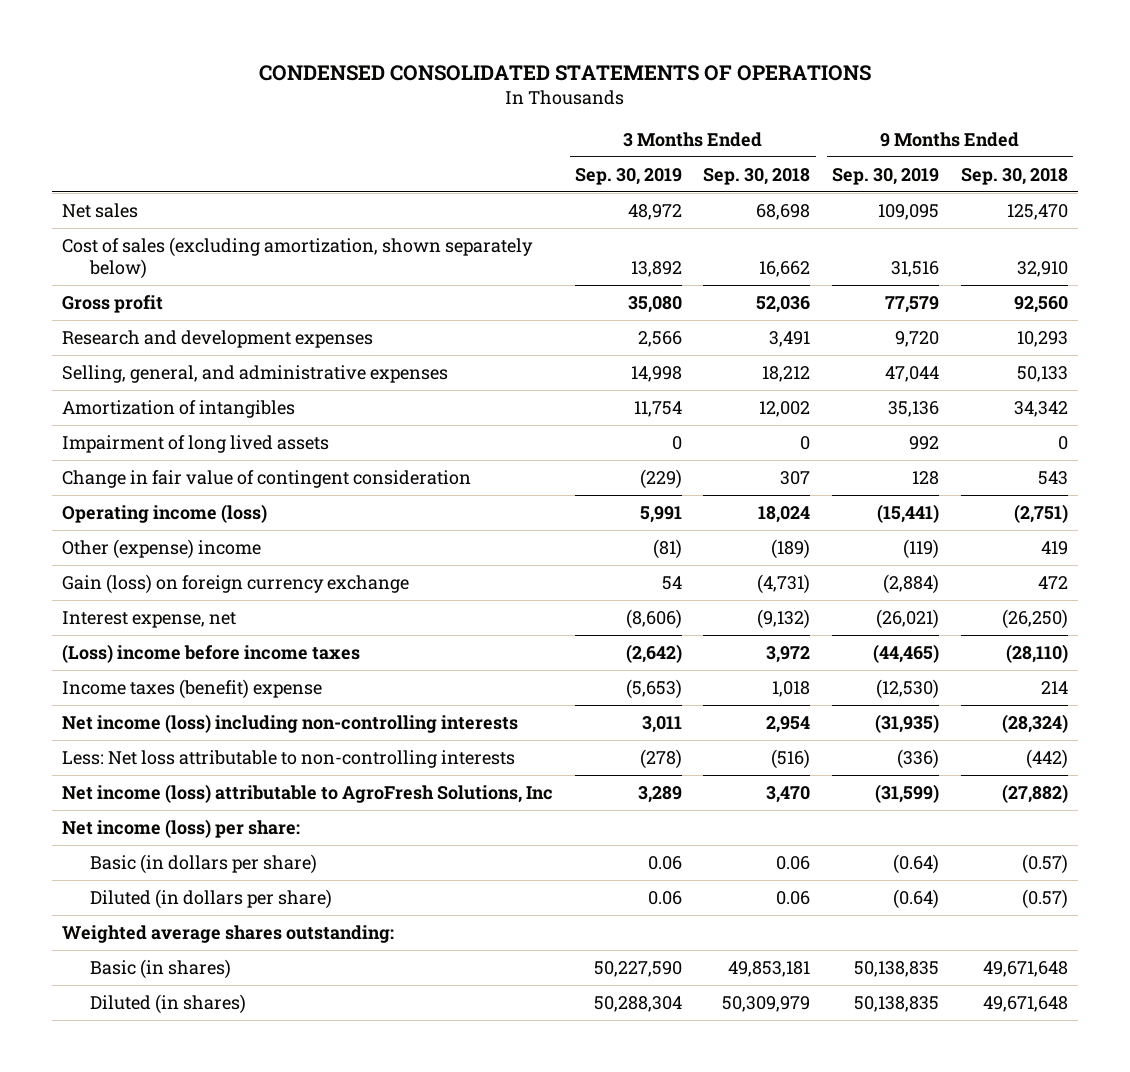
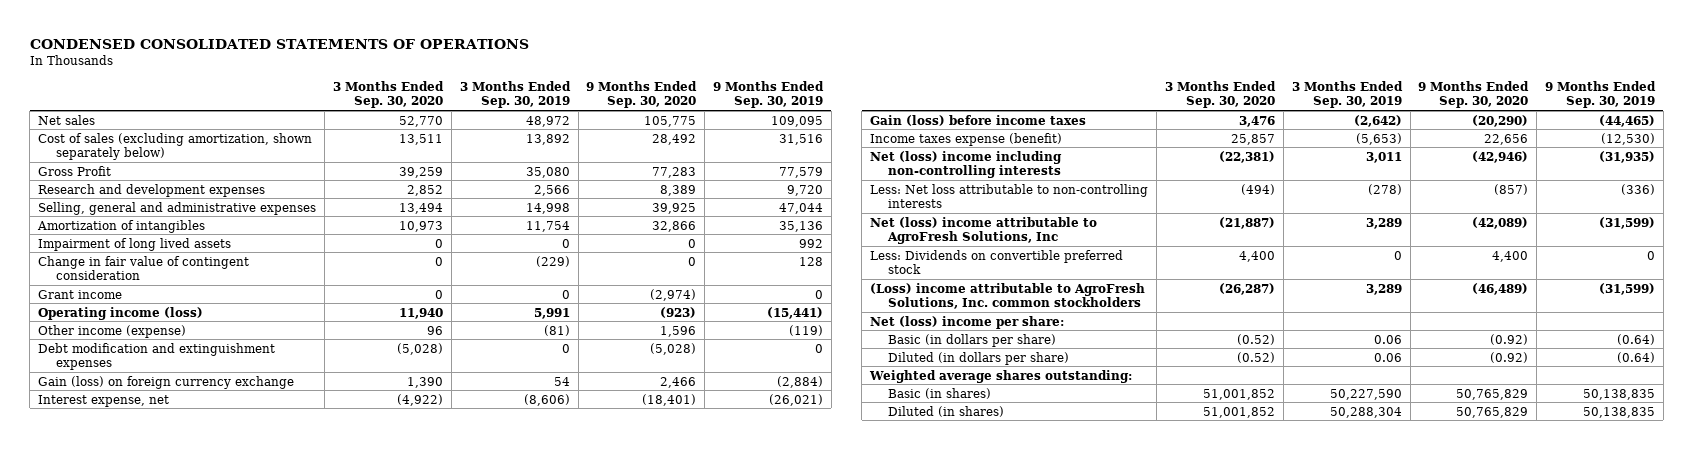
- | 3 Months Ended Sep. 30, 2019 | 3 Months Ended Sep. 30, 2018 | 9 Months Ended Sep. 30, 2019 | 9 Months Ended Sep. 30, 2018
+ | 3 Months Ended Sep. 30, 2020 | 3 Months Ended Sep. 30, 2019 | 9 Months Ended Sep. 30, 2020 | 9 Months Ended Sep. 30, 2019
- Gross profit | 35,080 | 52,036 | 77,579 | 92,560
+ Gross Profit | 39,259 | 35,080 | 77,283 | 77,579
- Selling, general, and administrative expenses | 14,998 | 18,212 | 47,044 | 50,133
+ Selling, general and administrative expenses | 13,494 | 14,998 | 39,925 | 47,044
+ Grant income | 0 | 0 | (2,974) | 0
- Other (expense) income | (81) | (189) | (119) | 419
+ Other income (expense) | 96 | (81) | 1,596 | (119)
+ Debt modification and extinguishment expenses | (5,028) | 0 | (5,028) | 0
- (Loss) income before income taxes | (2,642) | 3,972 | (44,465) | (28,110)
- Income taxes (benefit) expense | (5,653) | 1,018 | (12,530) | 214
- Net income (loss) including non-controlling interests | 3,011 | 2,954 | (31,935) | (28,324)
+ Gain (loss) before income taxes | 3,476 | (2,642) | (20,290) | (44,465)
+ Income taxes expense (benefit) | 25,857 | (5,653) | 22,656 | (12,530)
+ Net (loss) income including non-controlling interests | (22,381) | 3,011 | (42,946) | (31,935)
- Net income (loss) attributable to AgroFresh Solutions, Inc | 3,289 | 3,470 | (31,599) | (27,882)
- Net income (loss) per share:
+ Net (loss) income attributable to AgroFresh Solutions, Inc | (21,887) | 3,289 | (42,089) | (31,599)
+ Less: Dividends on convertible preferred stock | 4,400 | 0 | 4,400 | 0
+ (Loss) income attributable to AgroFresh Solutions, Inc. common stockholders | (26,287) | 3,289 | (46,489) | (31,599)
+ Net (loss) income per share:

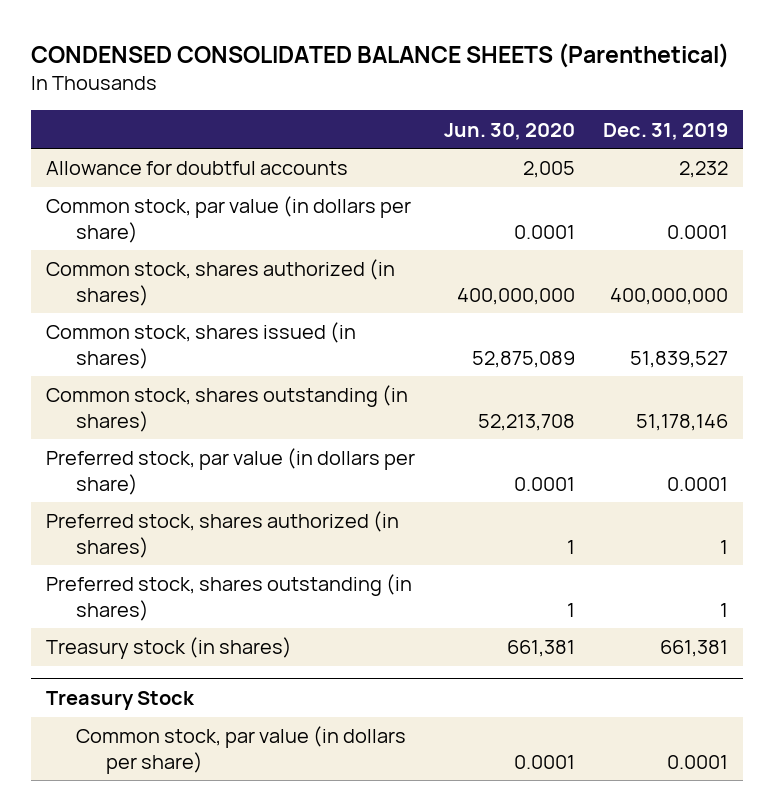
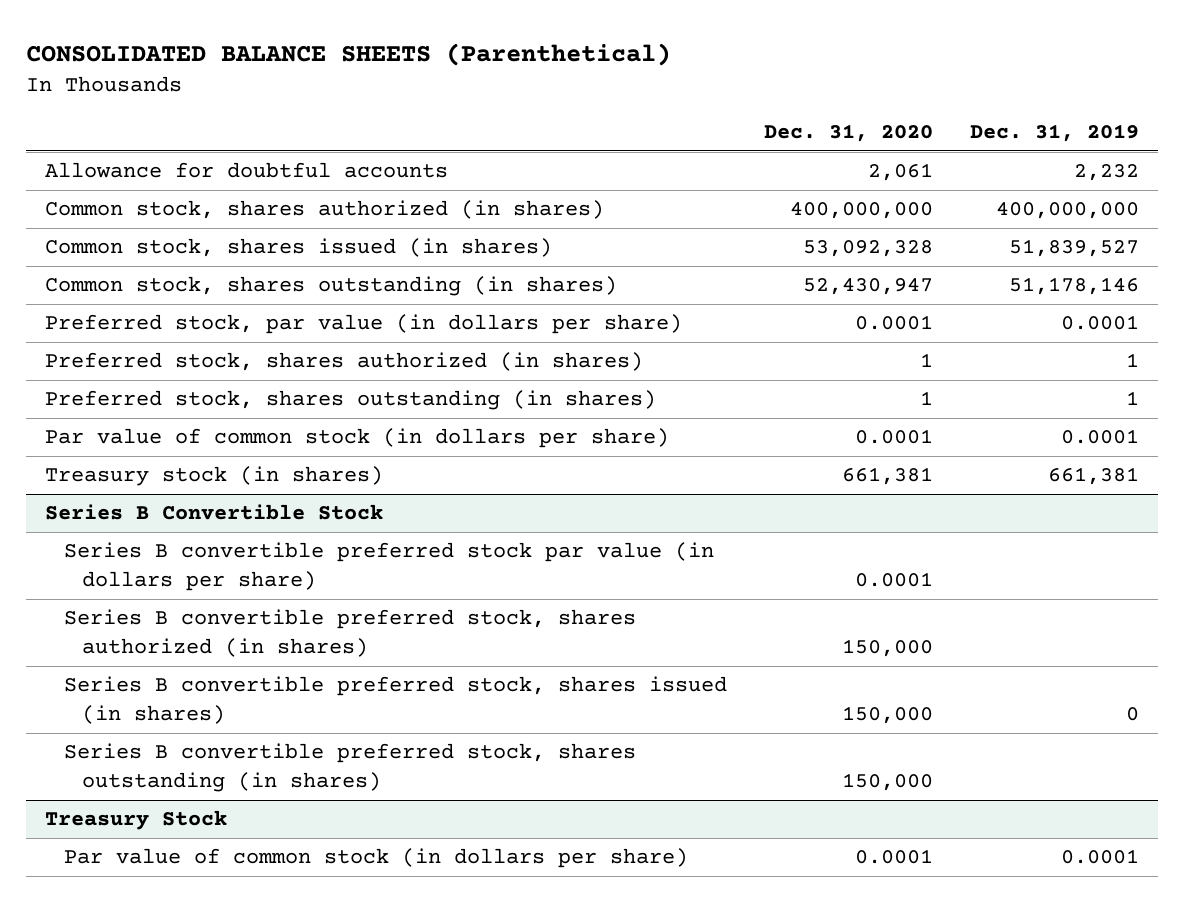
- CONDENSED CONSOLIDATED BALANCE SHEETS (Parenthetical)
+ CONSOLIDATED BALANCE SHEETS (Parenthetical)
- | Jun. 30, 2020 | Dec. 31, 2019
+ | Dec. 31, 2020 | Dec. 31, 2019
- Common stock, par value (in dollars per share) | 0.0001 | 0.0001
+ Par value of common stock (in dollars per share) | 0.0001 | 0.0001
+ Series B Convertible Stock
+ Series B convertible preferred stock par value (in dollars per share) | 0.0001 |
+ Series B convertible preferred stock, shares authorized (in shares) | 150,000 |
+ Series B convertible preferred stock, shares issued (in shares) | 150,000 | 0
+ Series B convertible preferred stock, shares outstanding (in shares) | 150,000 |
@ Treasury Stock
- Common stock, par value (in dollars per share) | 0.0001 | 0.0001
+ Par value of common stock (in dollars per share) | 0.0001 | 0.0001

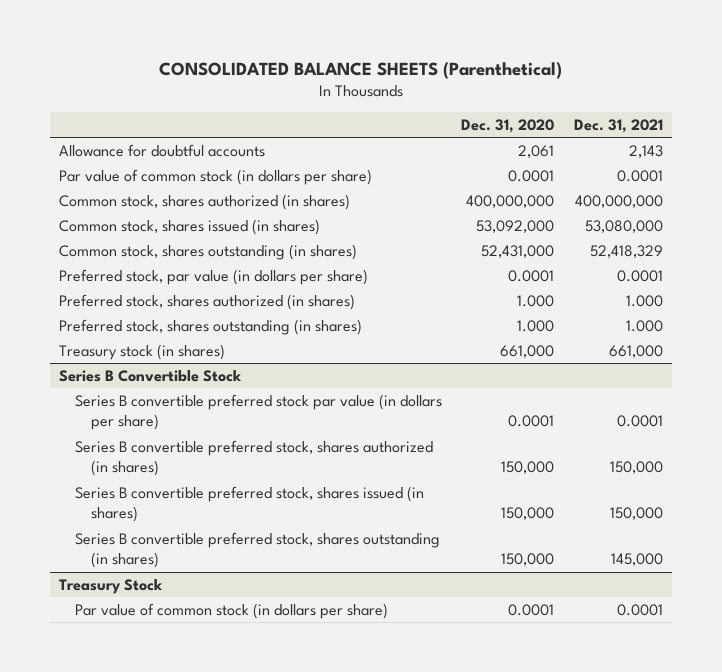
- | Dec. 31, 2020 | Dec. 31, 2019
+ | Dec. 31, 2020 | Dec. 31, 2021
moved up: Par value of common stock (in dollars per share) | 0.0001 | 0.0001
- Common stock, shares issued (in shares) | 53,092,328 | 51,839,527
- Common stock, shares outstanding (in shares) | 52,430,947 | 51,178,146
+ Common stock, shares issued (in shares) | 53,092,000 | 53,080,000
+ Common stock, shares outstanding (in shares) | 52,431,000 | 52,418,329
- Preferred stock, shares authorized (in shares) | 1 | 1
- Preferred stock, shares outstanding (in shares) | 1 | 1
- Treasury stock (in shares) | 661,381 | 661,381
+ Preferred stock, shares authorized (in shares) | 1.000 | 1.000
+ Preferred stock, shares outstanding (in shares) | 1.000 | 1.000
+ Treasury stock (in shares) | 661,000 | 661,000

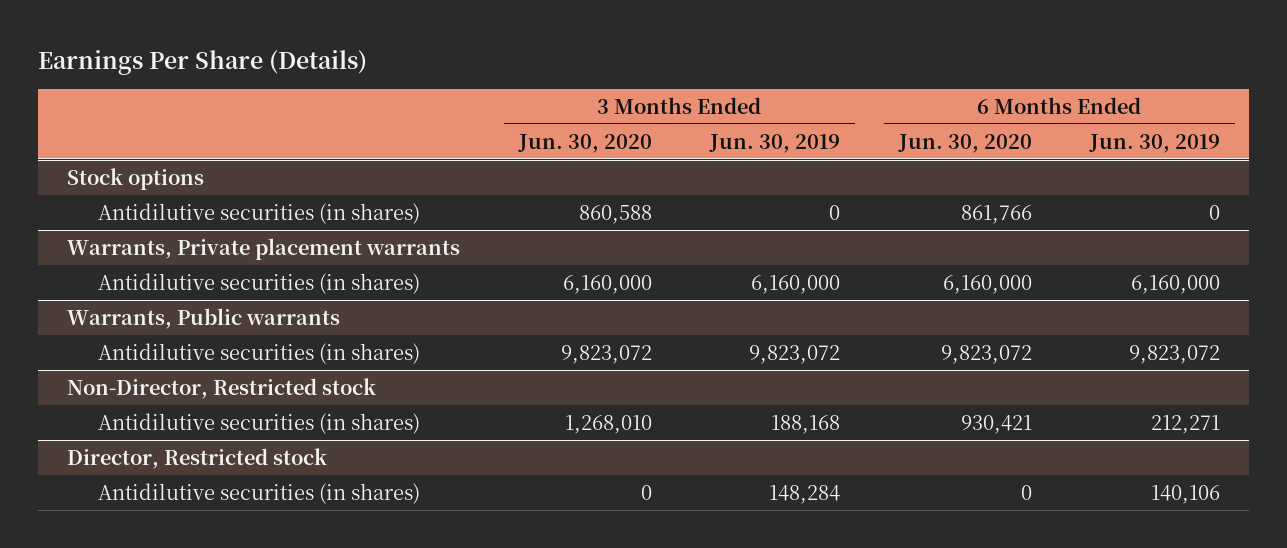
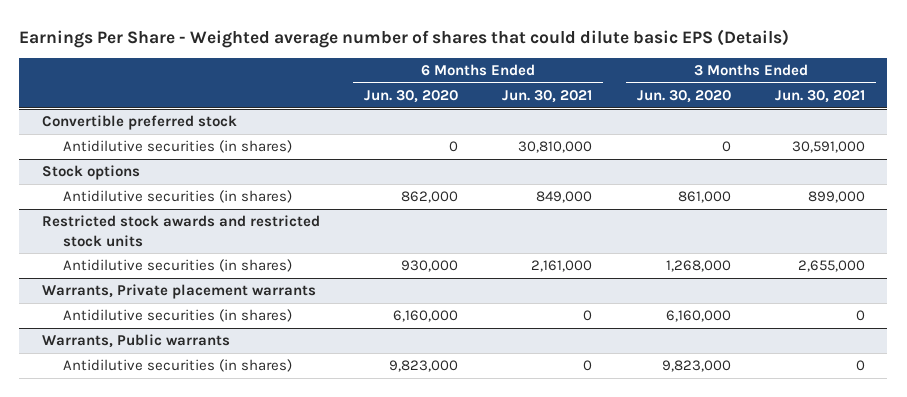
- Earnings Per Share (Details)
+ Earnings Per Share - Weighted average number of shares that could dilute basic EPS (Details)
- | 3 Months Ended Jun. 30, 2020 | 3 Months Ended Jun. 30, 2019 | 6 Months Ended Jun. 30, 2020 | 6 Months Ended Jun. 30, 2019
+ | 6 Months Ended Jun. 30, 2020 | 6 Months Ended Jun. 30, 2021 | 3 Months Ended Jun. 30, 2020 | 3 Months Ended Jun. 30, 2021
+ Convertible preferred stock
+ Antidilutive securities (in shares) | 0 | 30,810,000 | 0 | 30,591,000
@ Stock options
- Antidilutive securities (in shares) | 860,588 | 0 | 861,766 | 0
+ Antidilutive securities (in shares) | 862,000 | 849,000 | 861,000 | 899,000
+ Restricted stock awards and restricted stock units
+ Antidilutive securities (in shares) | 930,000 | 2,161,000 | 1,268,000 | 2,655,000
@ Warrants, Public warrants
- Antidilutive securities (in shares) | 9,823,072 | 9,823,072 | 9,823,072 | 9,823,072
- Non-Director, Restricted stock
- Antidilutive securities (in shares) | 1,268,010 | 188,168 | 930,421 | 212,271
- Director, Restricted stock
- Antidilutive securities (in shares) | 0 | 148,284 | 0 | 140,106
@ Warrants, Public warrants
+ Antidilutive securities (in shares) | 9,823,000 | 0 | 9,823,000 | 0

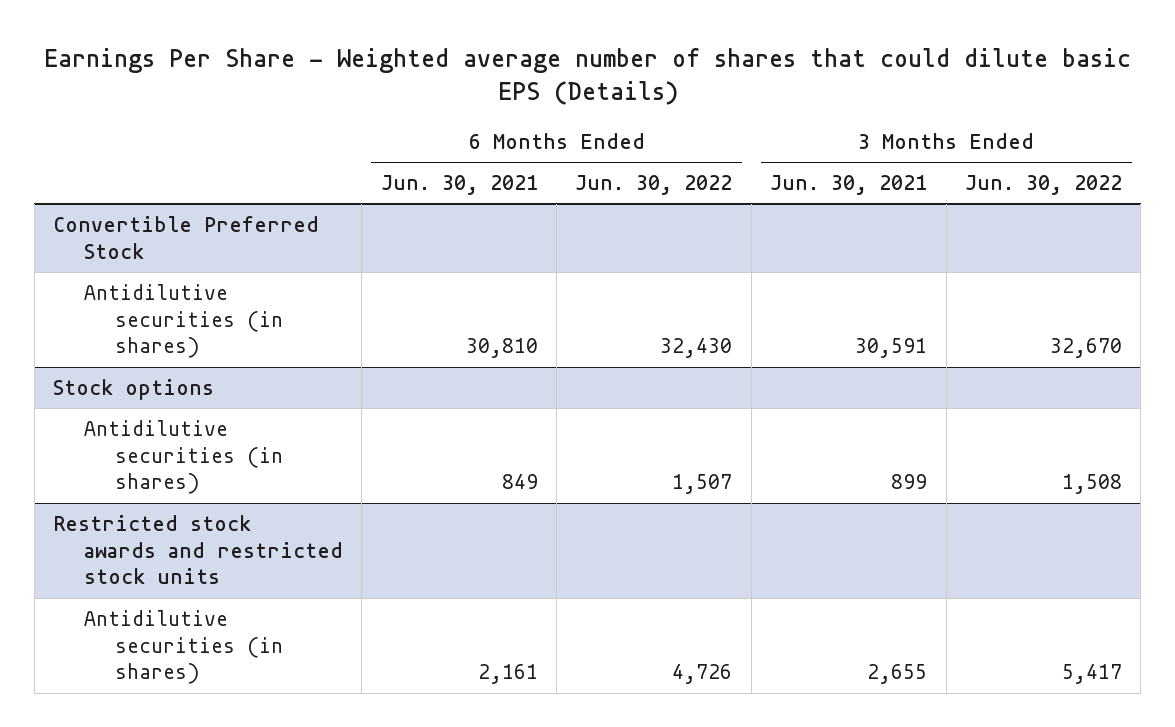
- | 6 Months Ended Jun. 30, 2020 | 6 Months Ended Jun. 30, 2021 | 3 Months Ended Jun. 30, 2020 | 3 Months Ended Jun. 30, 2021
+ | 6 Months Ended Jun. 30, 2021 | 6 Months Ended Jun. 30, 2022 | 3 Months Ended Jun. 30, 2021 | 3 Months Ended Jun. 30, 2022
- Convertible preferred stock
- Antidilutive securities (in shares) | 0 | 30,810,000 | 0 | 30,591,000
+ Convertible Preferred Stock
+ Antidilutive securities (in shares) | 30,810 | 32,430 | 30,591 | 32,670
@ Stock options
- Antidilutive securities (in shares) | 862,000 | 849,000 | 861,000 | 899,000
+ Antidilutive securities (in shares) | 849 | 1,507 | 899 | 1,508
@ Restricted stock awards and restricted stock units
- Antidilutive securities (in shares) | 930,000 | 2,161,000 | 1,268,000 | 2,655,000
- Warrants, Private placement warrants
- Antidilutive securities (in shares) | 6,160,000 | 0 | 6,160,000 | 0
- Warrants, Public warrants
- Antidilutive securities (in shares) | 9,823,000 | 0 | 9,823,000 | 0
@ Restricted stock awards and restricted stock units
+ Antidilutive securities (in shares) | 2,161 | 4,726 | 2,655 | 5,417

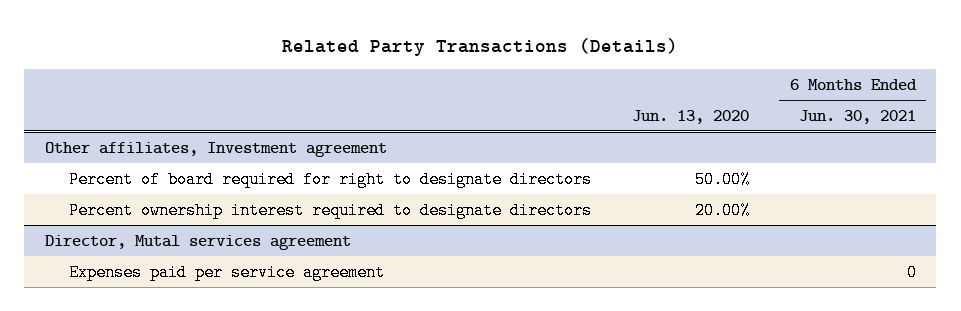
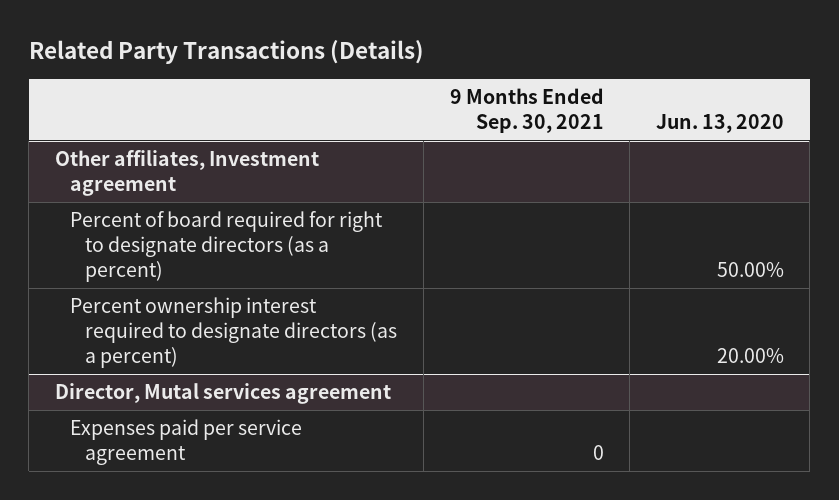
- | Jun. 13, 2020 | 6 Months Ended Jun. 30, 2021
+ | 9 Months Ended Sep. 30, 2021 | Jun. 13, 2020
@ Other affiliates, Investment agreement
- Percent of board required for right to designate directors | 50.00% |
- Percent ownership interest required to designate directors | 20.00% |
+ Percent of board required for right to designate directors (as a percent) | | 50.00%
+ Percent ownership interest required to designate directors (as a percent) | | 20.00%

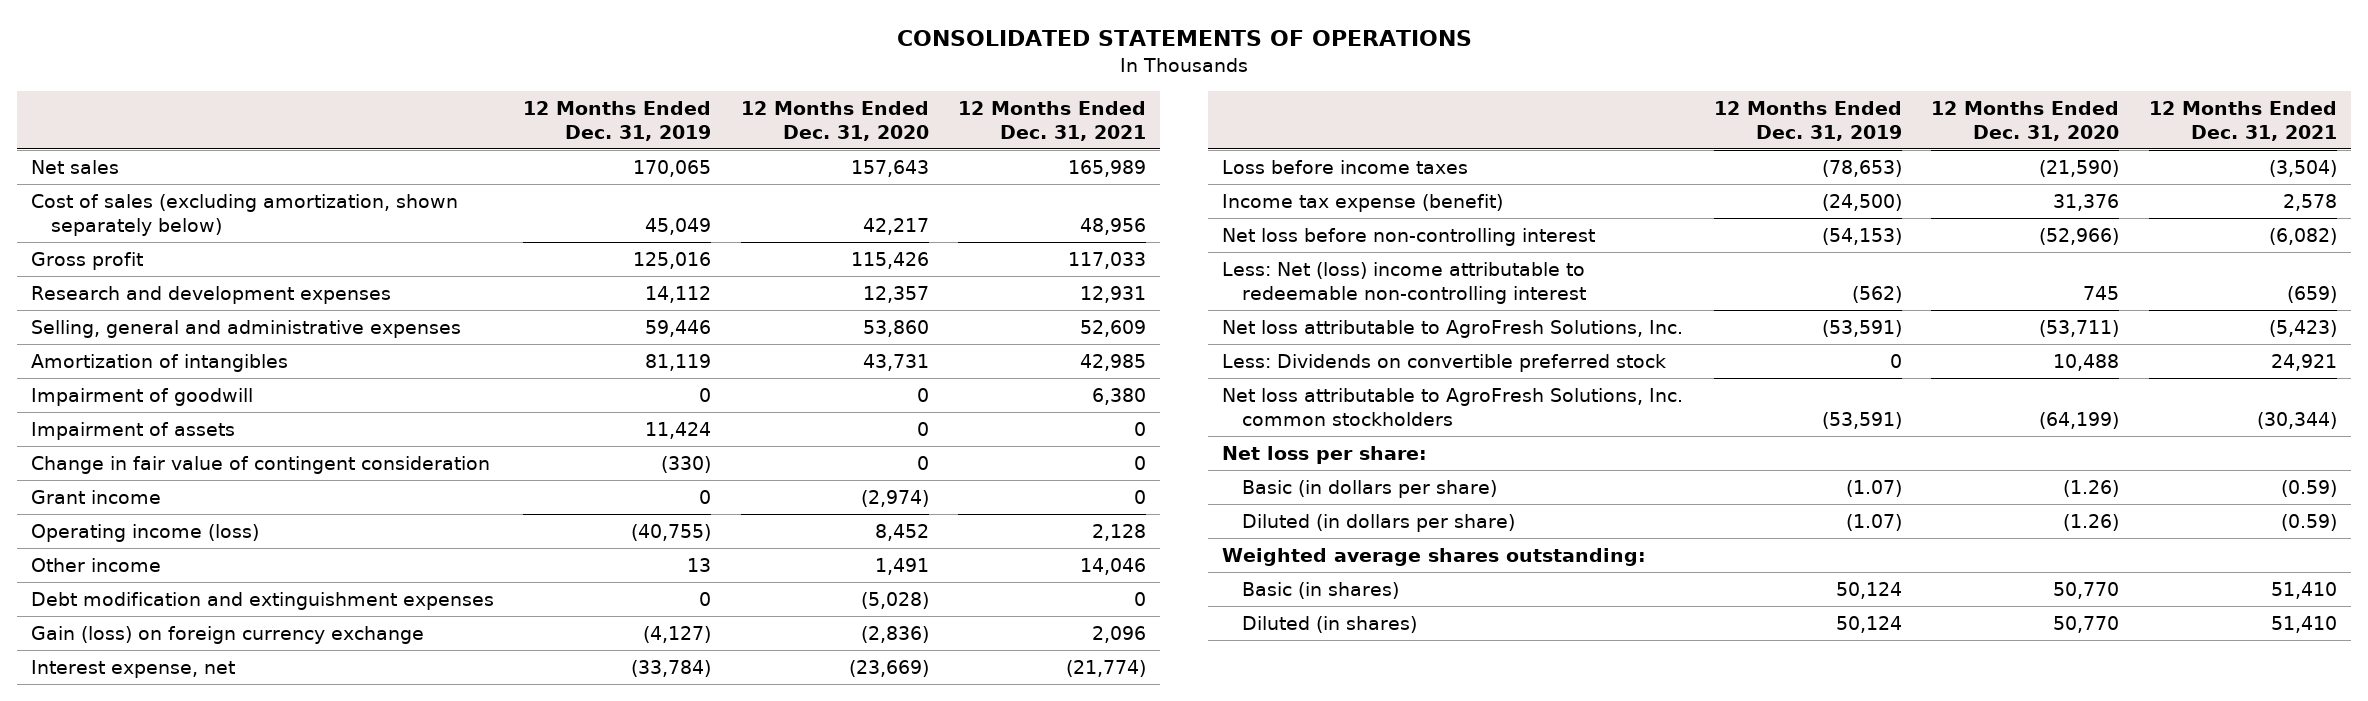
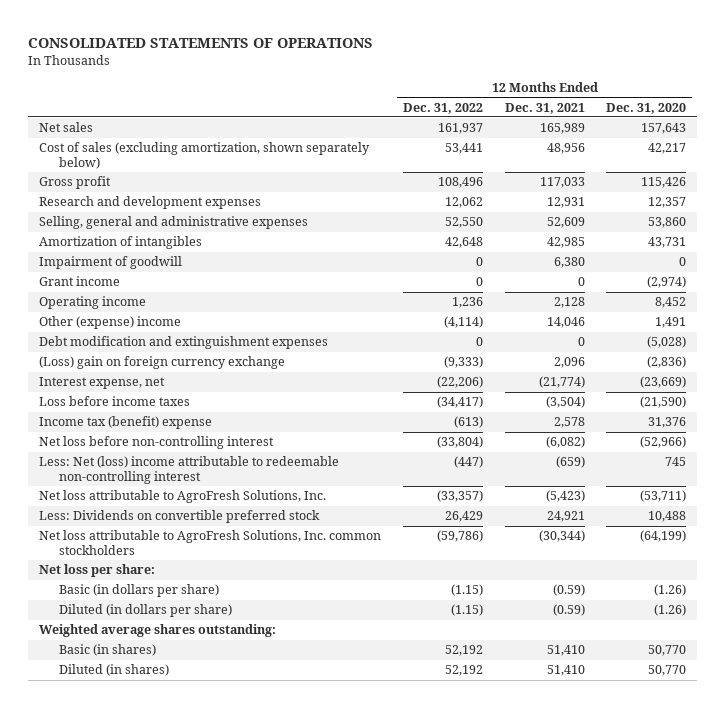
- | 12 Months Ended Dec. 31, 2019 | 12 Months Ended Dec. 31, 2020 | 12 Months Ended Dec. 31, 2021
+ | 12 Months Ended Dec. 31, 2022 | 12 Months Ended Dec. 31, 2021 | 12 Months Ended Dec. 31, 2020
- Impairment of assets | 11,424 | 0 | 0
- Change in fair value of contingent consideration | (330) | 0 | 0
- Operating income (loss) | (40,755) | 8,452 | 2,128
- Other income | 13 | 1,491 | 14,046
+ Operating income | 1,236 | 2,128 | 8,452
+ Other (expense) income | (4,114) | 14,046 | 1,491
- Gain (loss) on foreign currency exchange | (4,127) | (2,836) | 2,096
+ (Loss) gain on foreign currency exchange | (9,333) | 2,096 | (2,836)
- Income tax expense (benefit) | (24,500) | 31,376 | 2,578
+ Income tax (benefit) expense | (613) | 2,578 | 31,376

